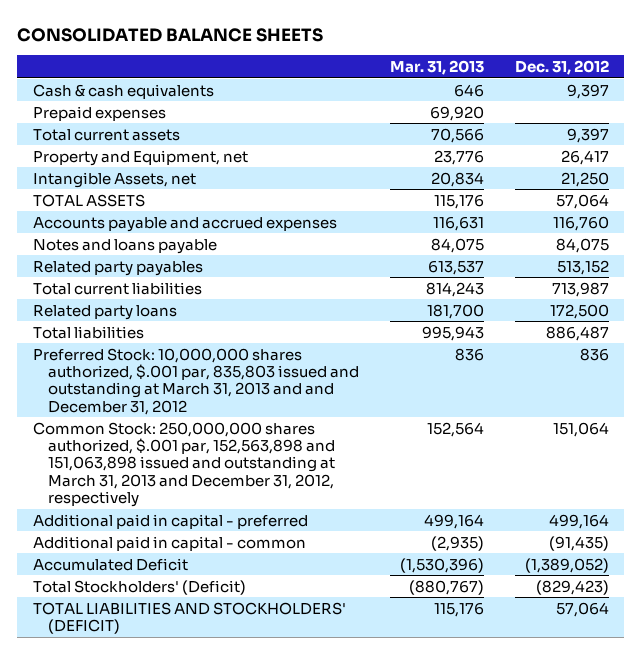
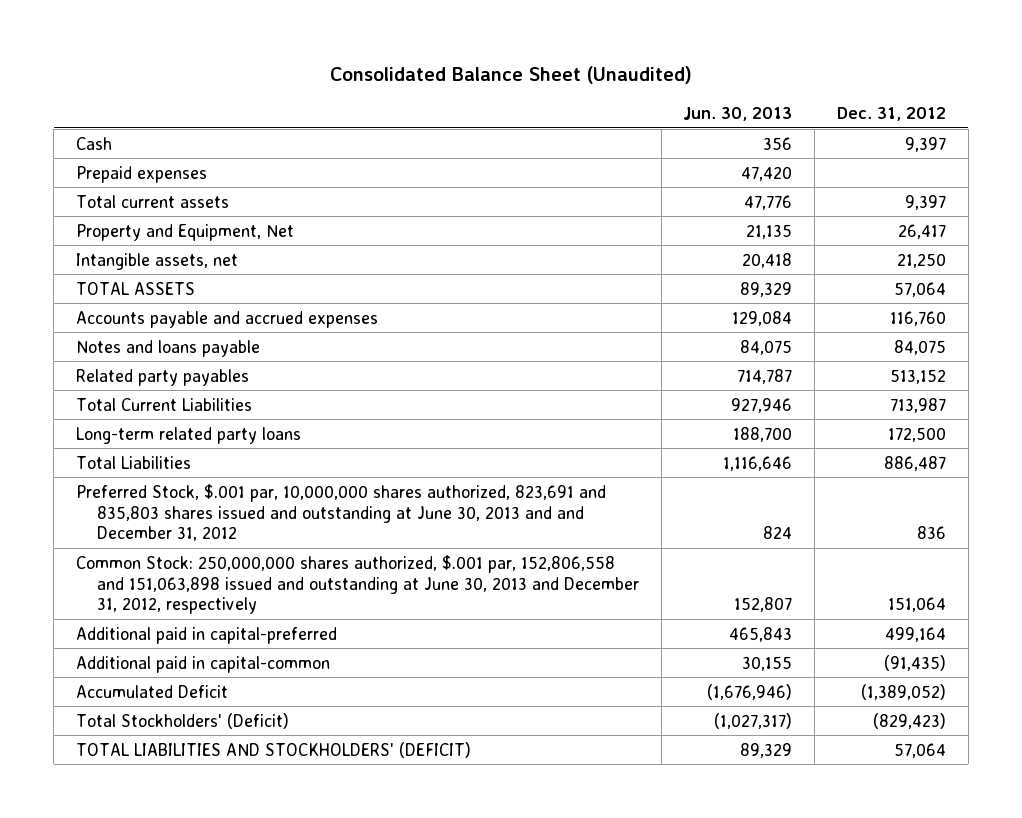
- CONSOLIDATED BALANCE SHEETS
+ Consolidated Balance Sheet (Unaudited)
- | Mar. 31, 2013 | Dec. 31, 2012
+ | Jun. 30, 2013 | Dec. 31, 2012
- Cash & cash equivalents | 646 | 9,397
+ Cash | 356 | 9,397
- Property and Equipment, net | 23,776 | 26,417
- Intangible Assets, net | 20,834 | 21,250
+ Property and Equipment, Net | 21,135 | 26,417
+ Intangible assets, net | 20,418 | 21,250
- Total current liabilities | 814,243 | 713,987
- Related party loans | 181,700 | 172,500
- Total liabilities | 995,943 | 886,487
- Preferred Stock: 10,000,000 shares authorized, $.001 par, 835,803 issued and outstanding at March 31, 2013 and and December 31, 2012 | 836 | 836
- Common Stock: 250,000,000 shares authorized, $.001 par, 152,563,898 and 151,063,898 issued and outstanding at March 31, 2013 and December 31, 2012, respectively | 152,564 | 151,064
- Additional paid in capital - preferred | 499,164 | 499,164
- Additional paid in capital - common | (2,935) | (91,435)
+ Total Current Liabilities | 927,946 | 713,987
+ Long-term related party loans | 188,700 | 172,500
+ Total Liabilities | 1,116,646 | 886,487
+ Preferred Stock, $.001 par, 10,000,000 shares authorized, 823,691 and 835,803 shares issued and outstanding at June 30, 2013 and and December 31, 2012 | 824 | 836
+ Common Stock: 250,000,000 shares authorized, $.001 par, 152,806,558 and 151,063,898 issued and outstanding at June 30, 2013 and December 31, 2012, respectively | 152,807 | 151,064
+ Additional paid in capital-preferred | 465,843 | 499,164
+ Additional paid in capital-common | 30,155 | (91,435)

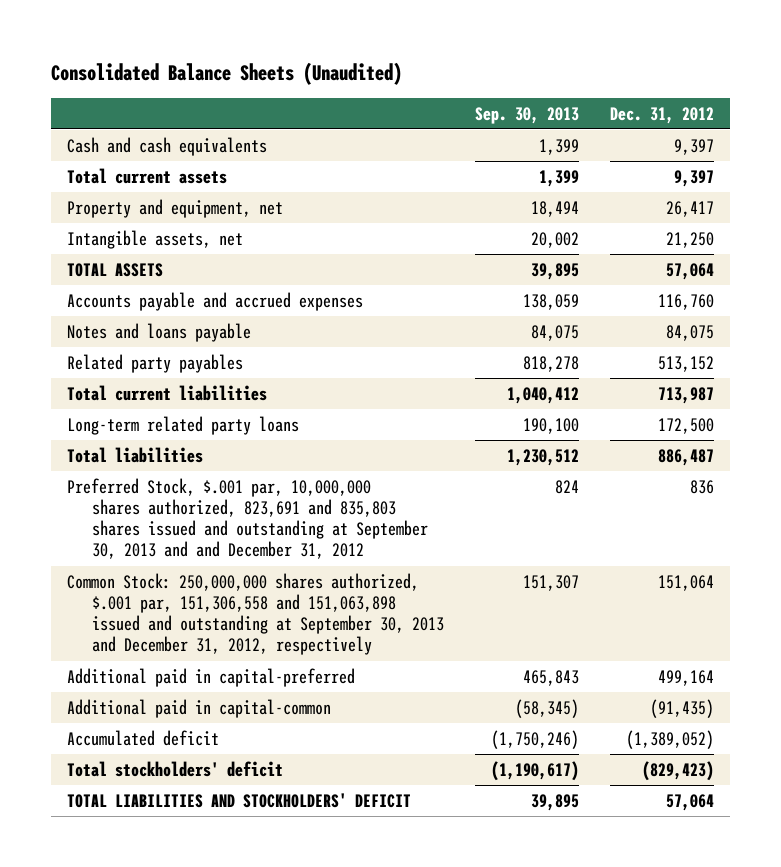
- Consolidated Balance Sheet (Unaudited)
+ Consolidated Balance Sheets (Unaudited)
- | Jun. 30, 2013 | Dec. 31, 2012
+ | Sep. 30, 2013 | Dec. 31, 2012
- Cash | 356 | 9,397
- Prepaid expenses | 47,420 |
+ Cash and cash equivalents | 1,399 | 9,397
- Property and Equipment, Net | 21,135 | 26,417
+ Property and equipment, net | 18,494 | 26,417
- Total Current Liabilities | 927,946 | 713,987
+ Total current liabilities | 1,040,412 | 713,987
- Total Liabilities | 1,116,646 | 886,487
- Preferred Stock, $.001 par, 10,000,000 shares authorized, 823,691 and 835,803 shares issued and outstanding at June 30, 2013 and and December 31, 2012 | 824 | 836
- Common Stock: 250,000,000 shares authorized, $.001 par, 152,806,558 and 151,063,898 issued and outstanding at June 30, 2013 and December 31, 2012, respectively | 152,807 | 151,064
+ Total liabilities | 1,230,512 | 886,487
+ Preferred Stock, $.001 par, 10,000,000 shares authorized, 823,691 and 835,803 shares issued and outstanding at September 30, 2013 and and December 31, 2012 | 824 | 836
+ Common Stock: 250,000,000 shares authorized, $.001 par, 151,306,558 and 151,063,898 issued and outstanding at September 30, 2013 and December 31, 2012, respectively | 151,307 | 151,064
- Accumulated Deficit | (1,676,946) | (1,389,052)
- Total Stockholders' (Deficit) | (1,027,317) | (829,423)
- TOTAL LIABILITIES AND STOCKHOLDERS' (DEFICIT) | 89,329 | 57,064
+ Accumulated deficit | (1,750,246) | (1,389,052)
+ Total stockholders' deficit | (1,190,617) | (829,423)
+ TOTAL LIABILITIES AND STOCKHOLDERS' DEFICIT | 39,895 | 57,064

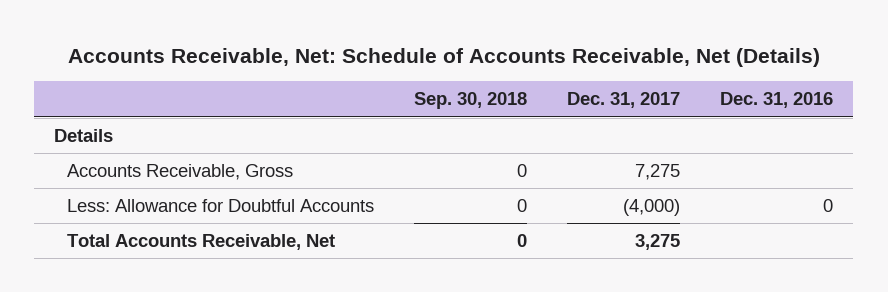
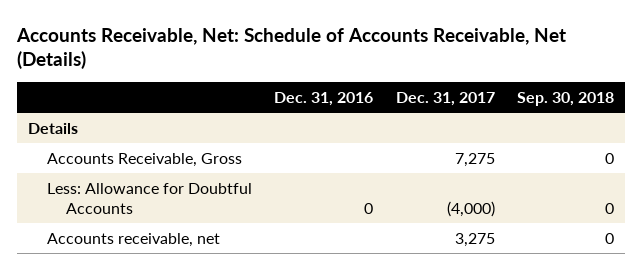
- | Sep. 30, 2018 | Dec. 31, 2017 | Dec. 31, 2016
+ | Dec. 31, 2016 | Dec. 31, 2017 | Sep. 30, 2018
- Total Accounts Receivable, Net | 0 | 3,275 |
+ Accounts receivable, net | | 3,275 | 0

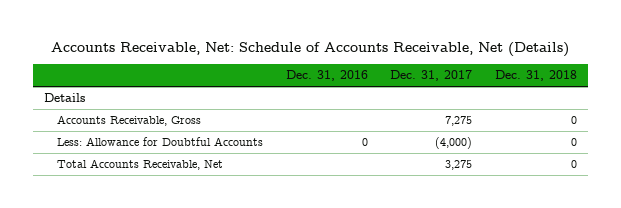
- | Dec. 31, 2016 | Dec. 31, 2017 | Sep. 30, 2018
+ | Dec. 31, 2016 | Dec. 31, 2017 | Dec. 31, 2018
- Accounts receivable, net | | 3,275 | 0
+ Total Accounts Receivable, Net | | 3,275 | 0

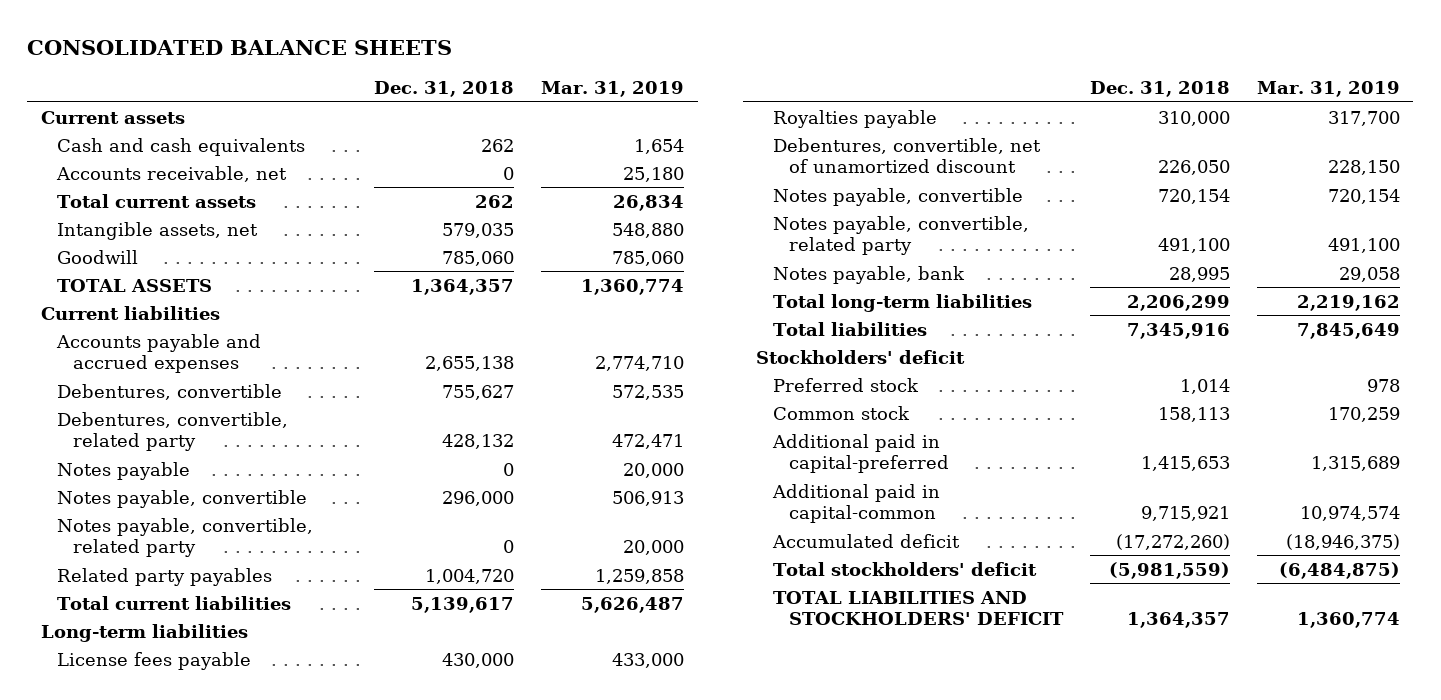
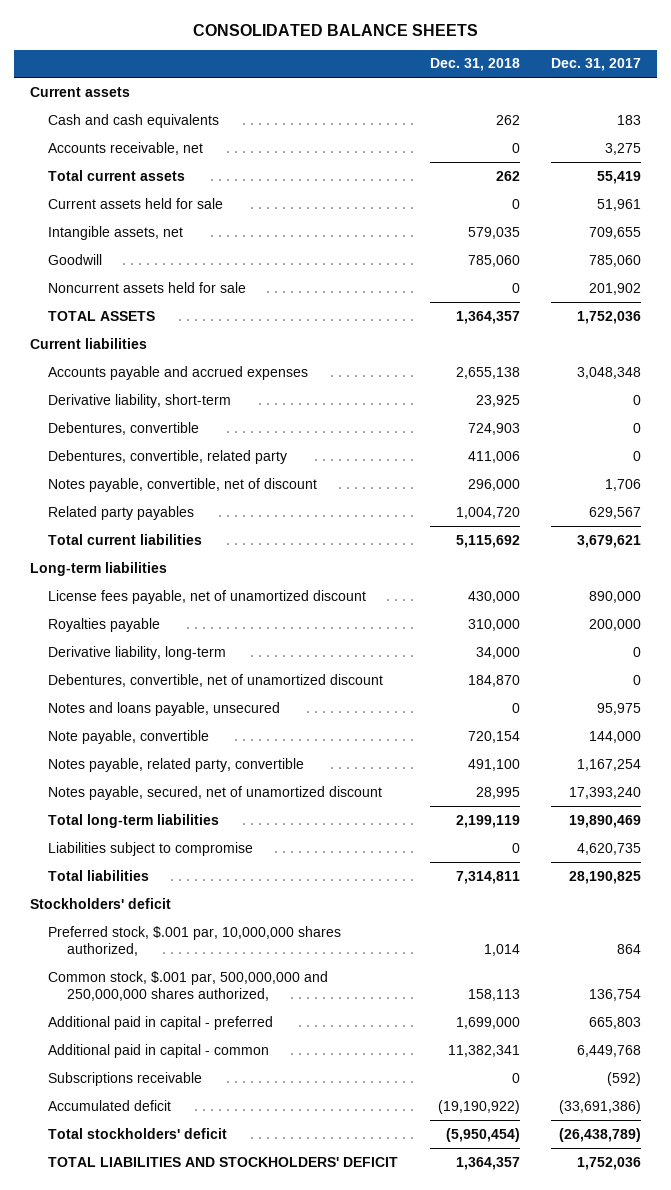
- | Dec. 31, 2018 | Mar. 31, 2019
+ | Dec. 31, 2018 | Dec. 31, 2017
+ Current assets held for sale | 0 | 51,961
+ Noncurrent assets held for sale | 0 | 201,902
- Debentures, convertible | 755,627 | 572,535
- Debentures, convertible, related party | 428,132 | 472,471
- Notes payable | 0 | 20,000
- Notes payable, convertible | 296,000 | 506,913
- Notes payable, convertible, related party | 0 | 20,000
+ Derivative liability, short-term | 23,925 | 0
+ Debentures, convertible | 724,903 | 0
+ Debentures, convertible, related party | 411,006 | 0
+ Notes payable, convertible, net of discount | 296,000 | 1,706
- Total current liabilities | 5,139,617 | 5,626,487
+ Total current liabilities | 5,115,692 | 3,679,621
- License fees payable | 430,000 | 433,000
+ License fees payable, net of unamortized discount | 430,000 | 890,000
- Debentures, convertible, net of unamortized discount | 226,050 | 228,150
- Notes payable, convertible | 720,154 | 720,154
- Notes payable, convertible, related party | 491,100 | 491,100
- Notes payable, bank | 28,995 | 29,058
- Total long-term liabilities | 2,206,299 | 2,219,162
- Total liabilities | 7,345,916 | 7,845,649
+ Derivative liability, long-term | 34,000 | 0
+ Debentures, convertible, net of unamortized discount | 184,870 | 0
+ Notes and loans payable, unsecured | 0 | 95,975
+ Note payable, convertible | 720,154 | 144,000
+ Notes payable, related party, convertible | 491,100 | 1,167,254
+ Notes payable, secured, net of unamortized discount | 28,995 | 17,393,240
+ Total long-term liabilities | 2,199,119 | 19,890,469
+ Liabilities subject to compromise | 0 | 4,620,735
+ Total liabilities | 7,314,811 | 28,190,825
- Preferred stock | 1,014 | 978
- Common stock | 158,113 | 170,259
- Additional paid in capital-preferred | 1,415,653 | 1,315,689
- Additional paid in capital-common | 9,715,921 | 10,974,574
- Accumulated deficit | (17,272,260) | (18,946,375)
- Total stockholders' deficit | (5,981,559) | (6,484,875)
+ Preferred stock, $.001 par, 10,000,000 shares authorized, | 1,014 | 864
+ Common stock, $.001 par, 500,000,000 and 250,000,000 shares authorized, | 158,113 | 136,754
+ Additional paid in capital - preferred | 1,699,000 | 665,803
+ Additional paid in capital - common | 11,382,341 | 6,449,768
+ Subscriptions receivable | 0 | (592)
+ Accumulated deficit | (19,190,922) | (33,691,386)
+ Total stockholders' deficit | (5,950,454) | (26,438,789)

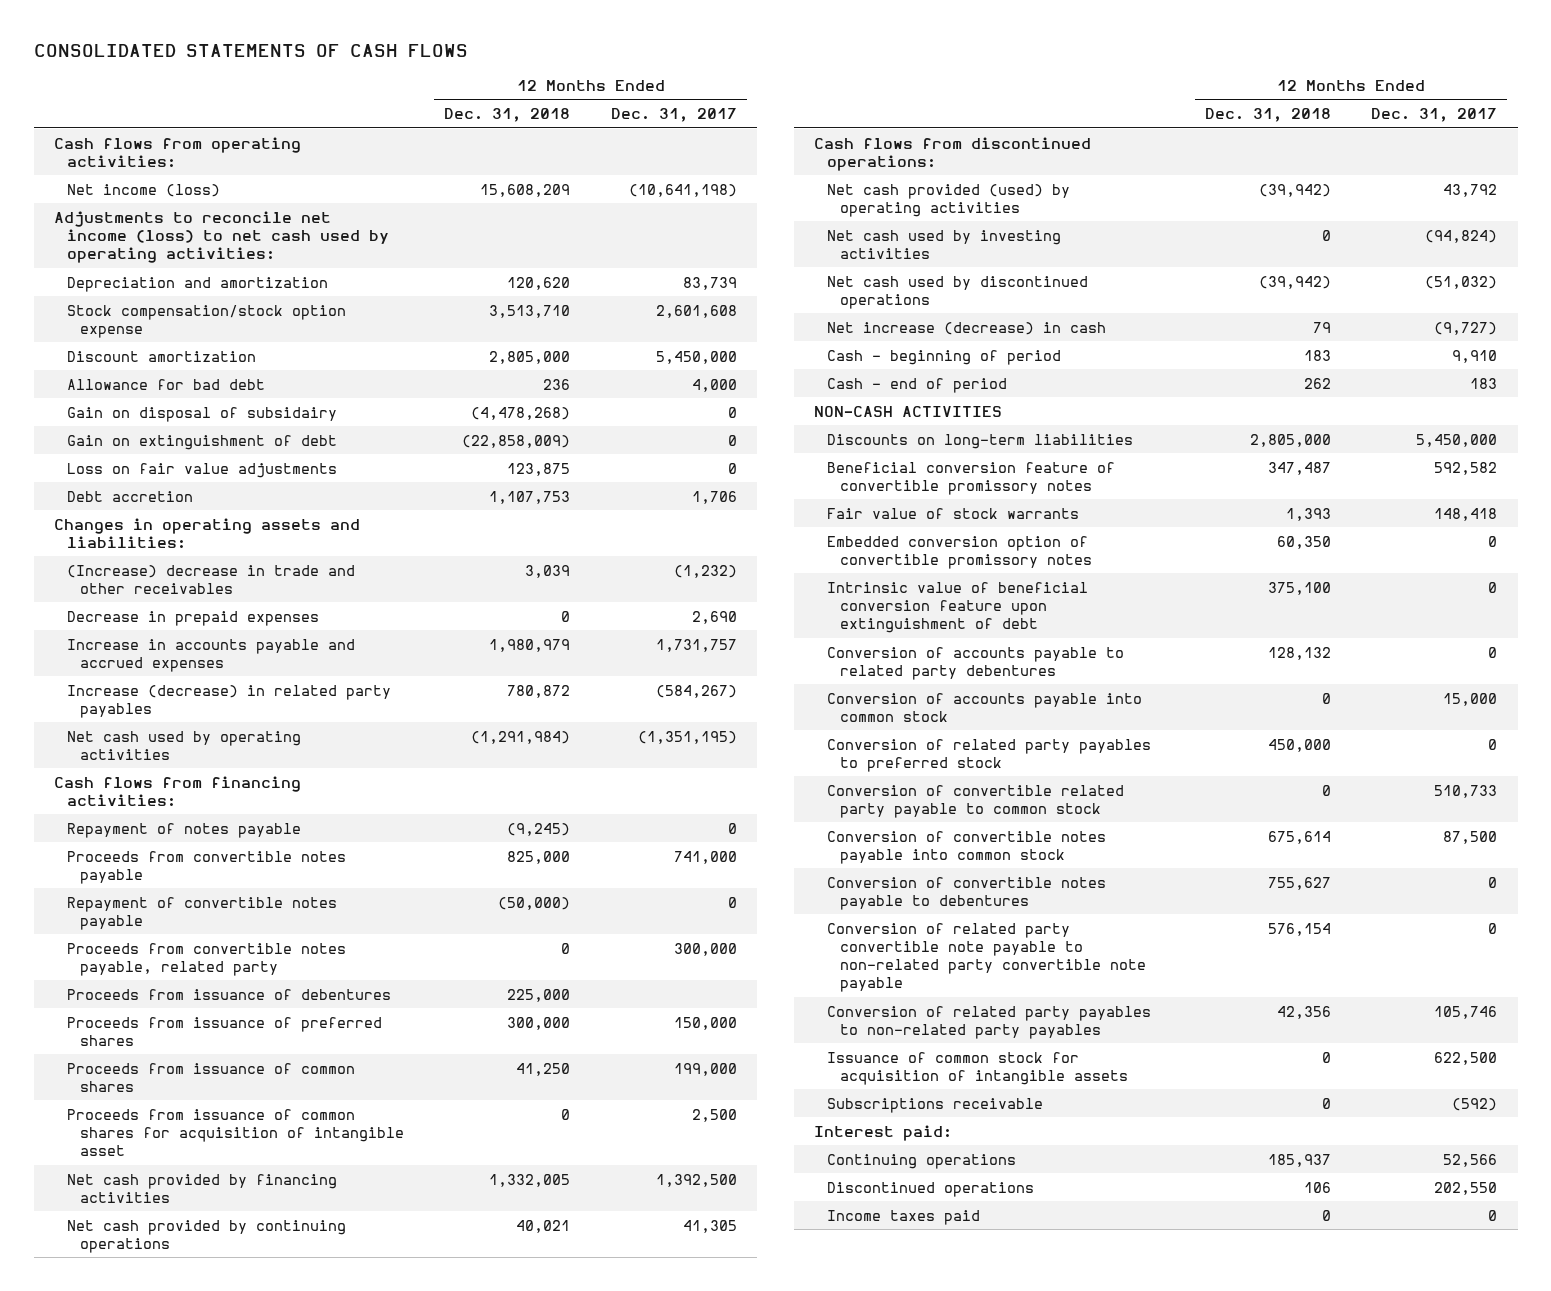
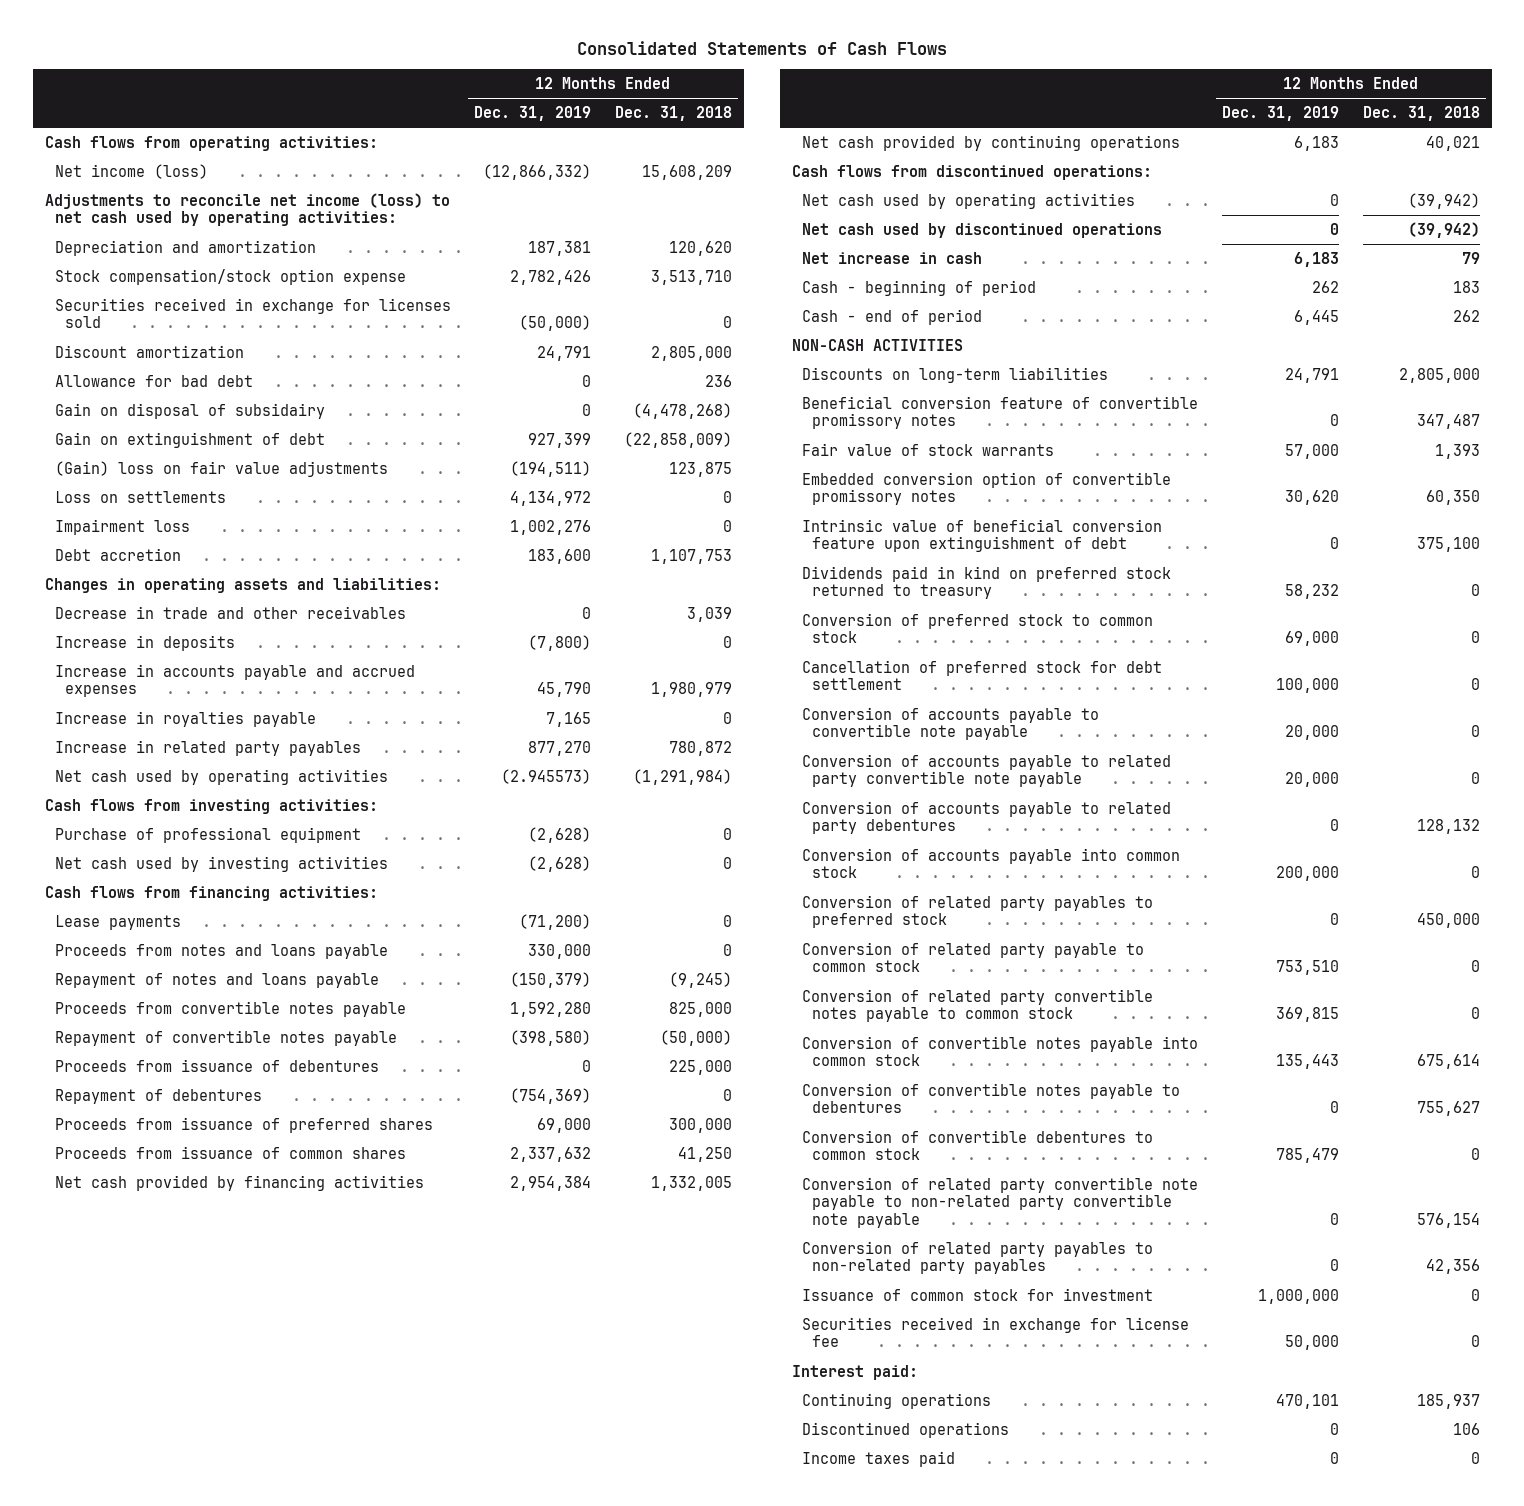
- CONSOLIDATED STATEMENTS OF CASH FLOWS
+ Consolidated Statements of Cash Flows
- | 12 Months Ended Dec. 31, 2018 | 12 Months Ended Dec. 31, 2017
+ | 12 Months Ended Dec. 31, 2019 | 12 Months Ended Dec. 31, 2018
+ Securities received in exchange for licenses sold | (50,000) | 0
- Loss on fair value adjustments | 123,875 | 0
+ (Gain) loss on fair value adjustments | (194,511) | 123,875
+ Loss on settlements | 4,134,972 | 0
+ Impairment loss | 1,002,276 | 0
- (Increase) decrease in trade and other receivables | 3,039 | (1,232)
- Decrease in prepaid expenses | 0 | 2,690
+ Decrease in trade and other receivables | 0 | 3,039
+ Increase in deposits | (7,800) | 0
- Increase (decrease) in related party payables | 780,872 | (584,267)
+ Increase in royalties payable | 7,165 | 0
+ Increase in related party payables | 877,270 | 780,872
+ Cash flows from investing activities:
+ Purchase of professional equipment | (2,628) | 0
moved up: Net cash used by investing activities | (2,628) | 0
- Repayment of notes payable | (9,245) | 0
+ Lease payments | (71,200) | 0
+ Proceeds from notes and loans payable | 330,000 | 0
+ Repayment of notes and loans payable | (150,379) | (9,245)
- Proceeds from convertible notes payable, related party | 0 | 300,000
+ Repayment of debentures | (754,369) | 0
- Proceeds from issuance of common shares for acquisition of intangible asset | 0 | 2,500
- Net cash provided (used) by operating activities | (39,942) | 43,792
+ Net cash used by operating activities | 0 | (39,942)
- Net increase (decrease) in cash | 79 | (9,727)
+ Net increase in cash | 6,183 | 79
+ Dividends paid in kind on preferred stock returned to treasury | 58,232 | 0
+ Conversion of preferred stock to common stock | 69,000 | 0
+ Cancellation of preferred stock for debt settlement | 100,000 | 0
+ Conversion of accounts payable to convertible note payable | 20,000 | 0
+ Conversion of accounts payable to related party convertible note payable | 20,000 | 0
- Conversion of convertible related party payable to common stock | 0 | 510,733
+ Conversion of related party payable to common stock | 753,510 | 0
+ Conversion of related party convertible notes payable to common stock | 369,815 | 0
+ Conversion of convertible debentures to common stock | 785,479 | 0
- Issuance of common stock for acquisition of intangible assets | 0 | 622,500
- Subscriptions receivable | 0 | (592)
+ Issuance of common stock for investment | 1,000,000 | 0
+ Securities received in exchange for license fee | 50,000 | 0

